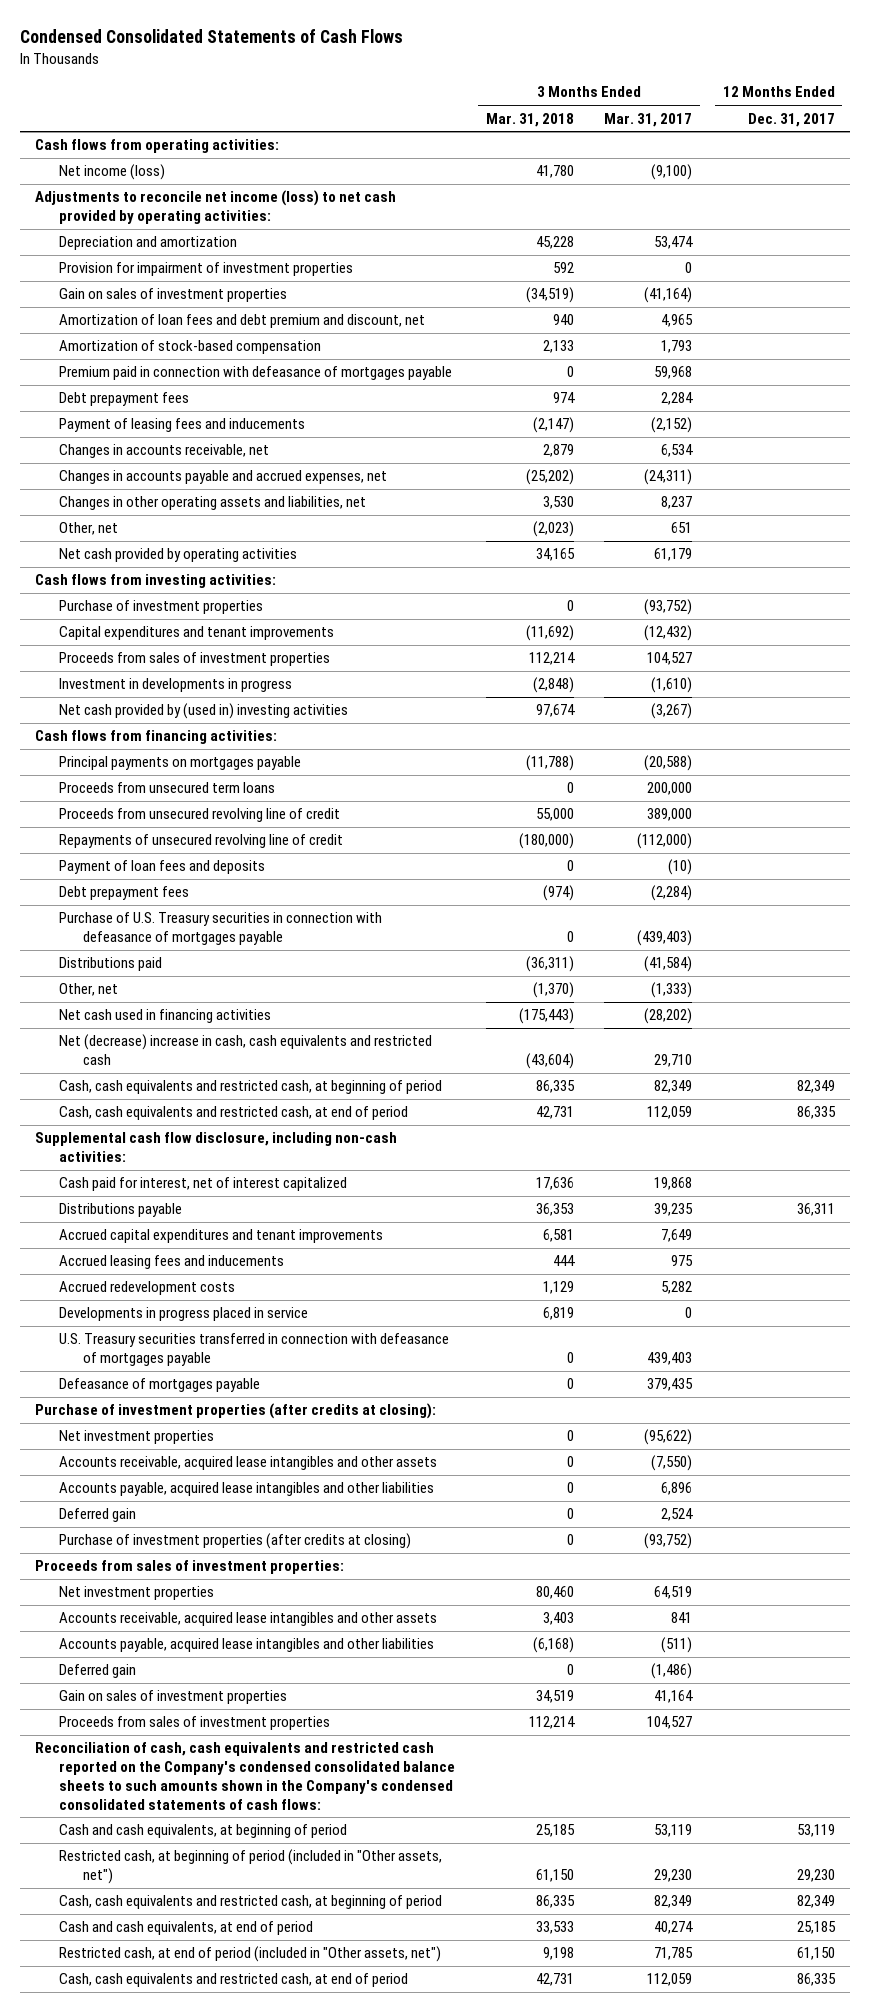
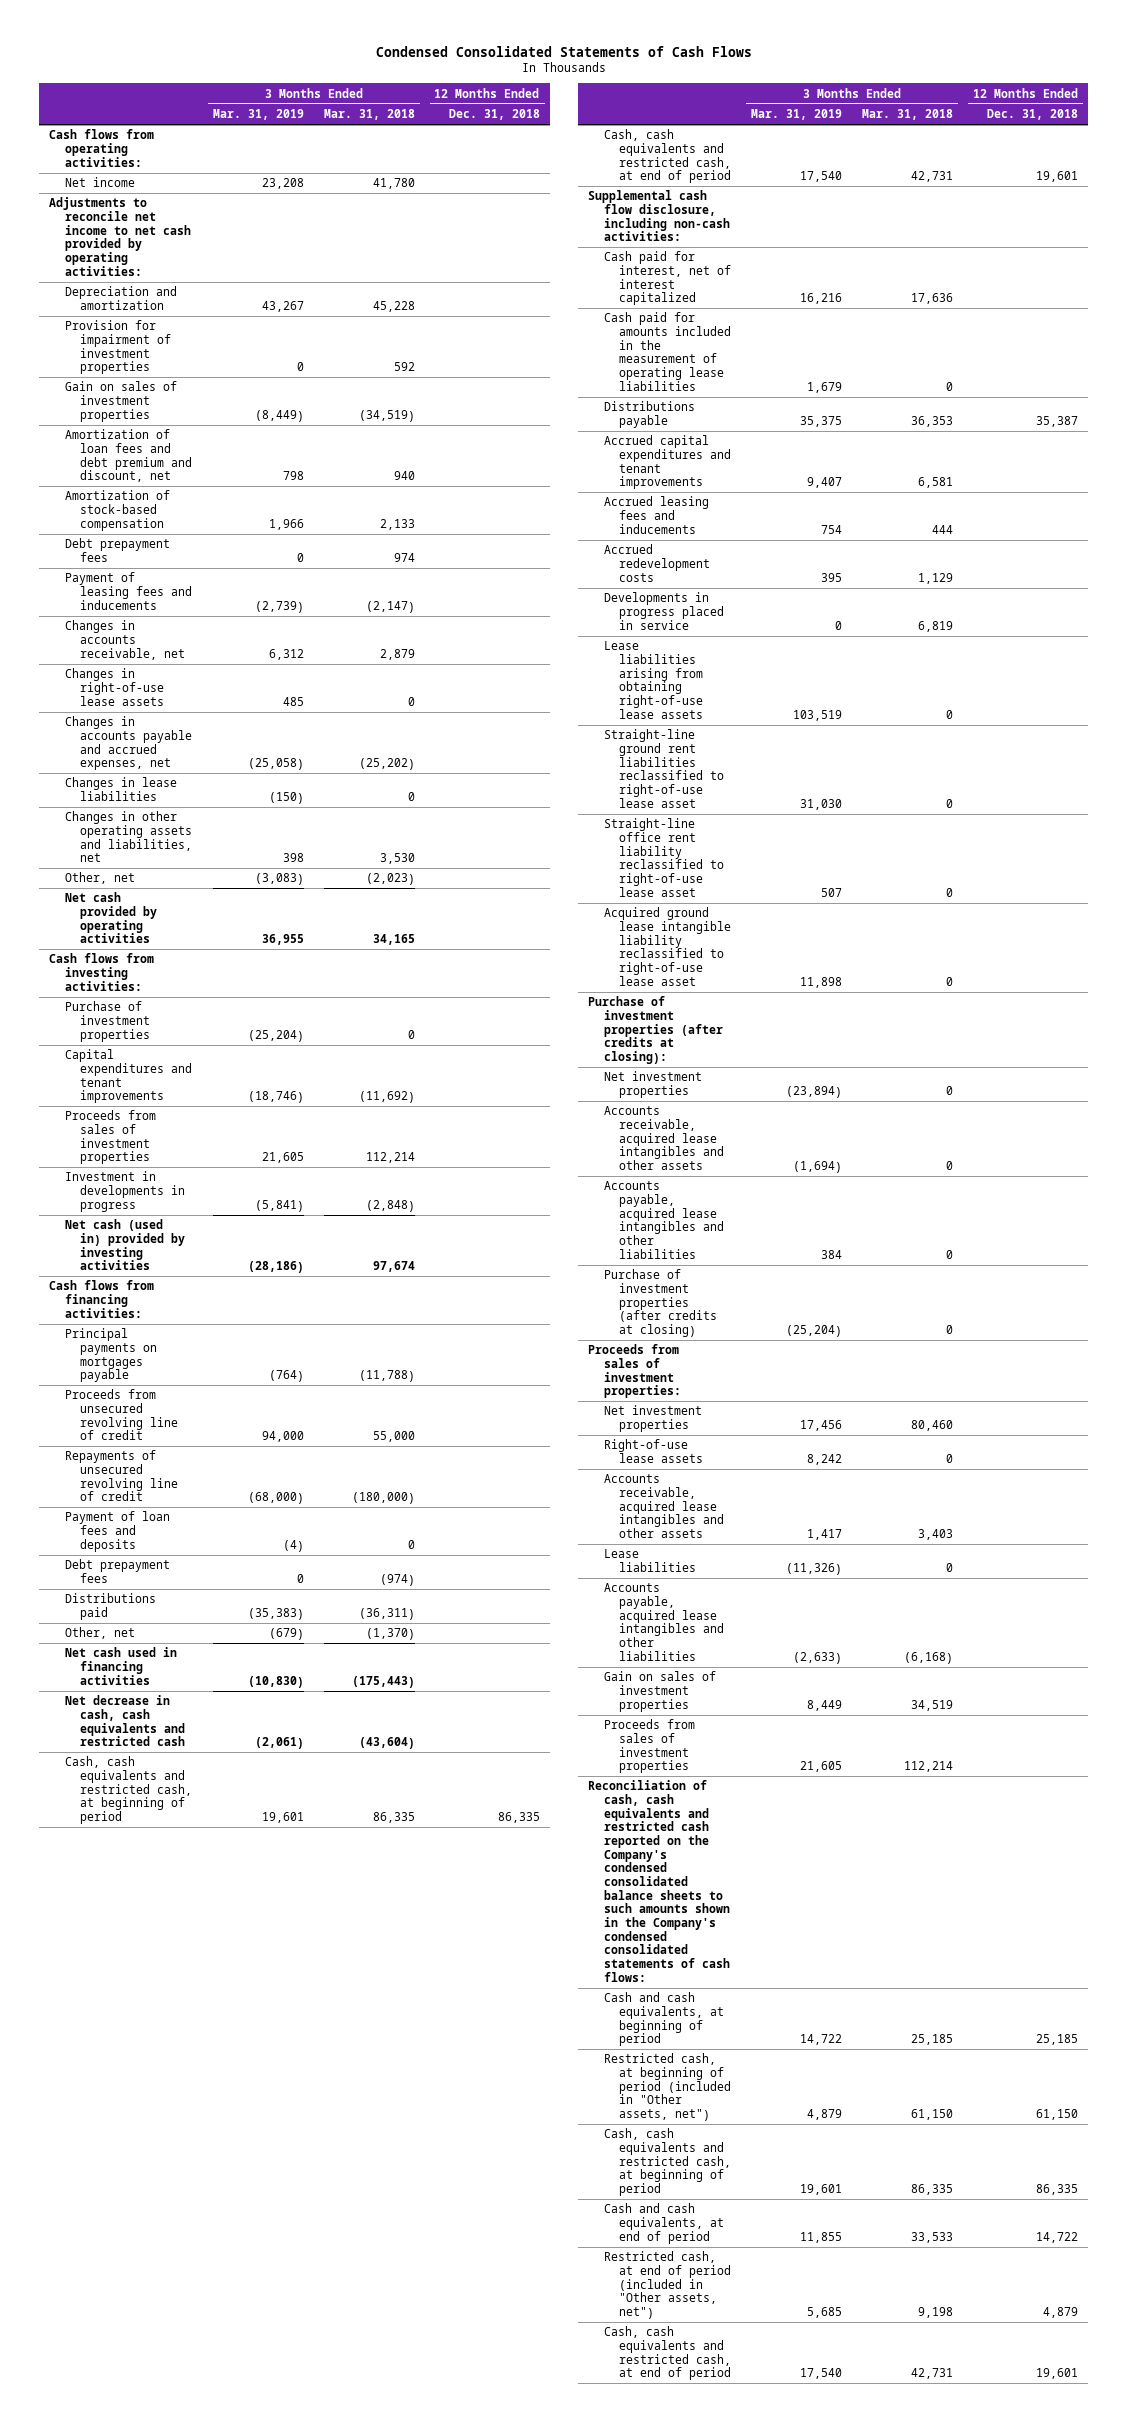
- | 3 Months Ended Mar. 31, 2018 | 3 Months Ended Mar. 31, 2017 | 12 Months Ended Dec. 31, 2017
+ | 3 Months Ended Mar. 31, 2019 | 3 Months Ended Mar. 31, 2018 | 12 Months Ended Dec. 31, 2018
- Net income (loss) | 41,780 | (9,100) |
- Adjustments to reconcile net income (loss) to net cash provided by operating activities:
+ Net income | 23,208 | 41,780 |
+ Adjustments to reconcile net income to net cash provided by operating activities:
- Premium paid in connection with defeasance of mortgages payable | 0 | 59,968 |
+ Changes in right-of-use lease assets | 485 | 0 |
+ Changes in lease liabilities | (150) | 0 |
- Net cash provided by (used in) investing activities | 97,674 | (3,267) |
+ Net cash (used in) provided by investing activities | (28,186) | 97,674 |
- Proceeds from unsecured term loans | 0 | 200,000 |
- Purchase of U.S. Treasury securities in connection with defeasance of mortgages payable | 0 | (439,403) |
- Net (decrease) increase in cash, cash equivalents and restricted cash | (43,604) | 29,710 |
+ Net decrease in cash, cash equivalents and restricted cash | (2,061) | (43,604) |
+ Cash paid for amounts included in the measurement of operating lease liabilities | 1,679 | 0 |
- U.S. Treasury securities transferred in connection with defeasance of mortgages payable | 0 | 439,403 |
- Defeasance of mortgages payable | 0 | 379,435 |
+ Lease liabilities arising from obtaining right-of-use lease assets | 103,519 | 0 |
+ Straight-line ground rent liabilities reclassified to right-of-use lease asset | 31,030 | 0 |
+ Straight-line office rent liability reclassified to right-of-use lease asset | 507 | 0 |
+ Acquired ground lease intangible liability reclassified to right-of-use lease asset | 11,898 | 0 |
- Deferred gain | 0 | 2,524 |
+ Right-of-use lease assets | 8,242 | 0 |
+ Lease liabilities | (11,326) | 0 |
- Deferred gain | 0 | (1,486) |

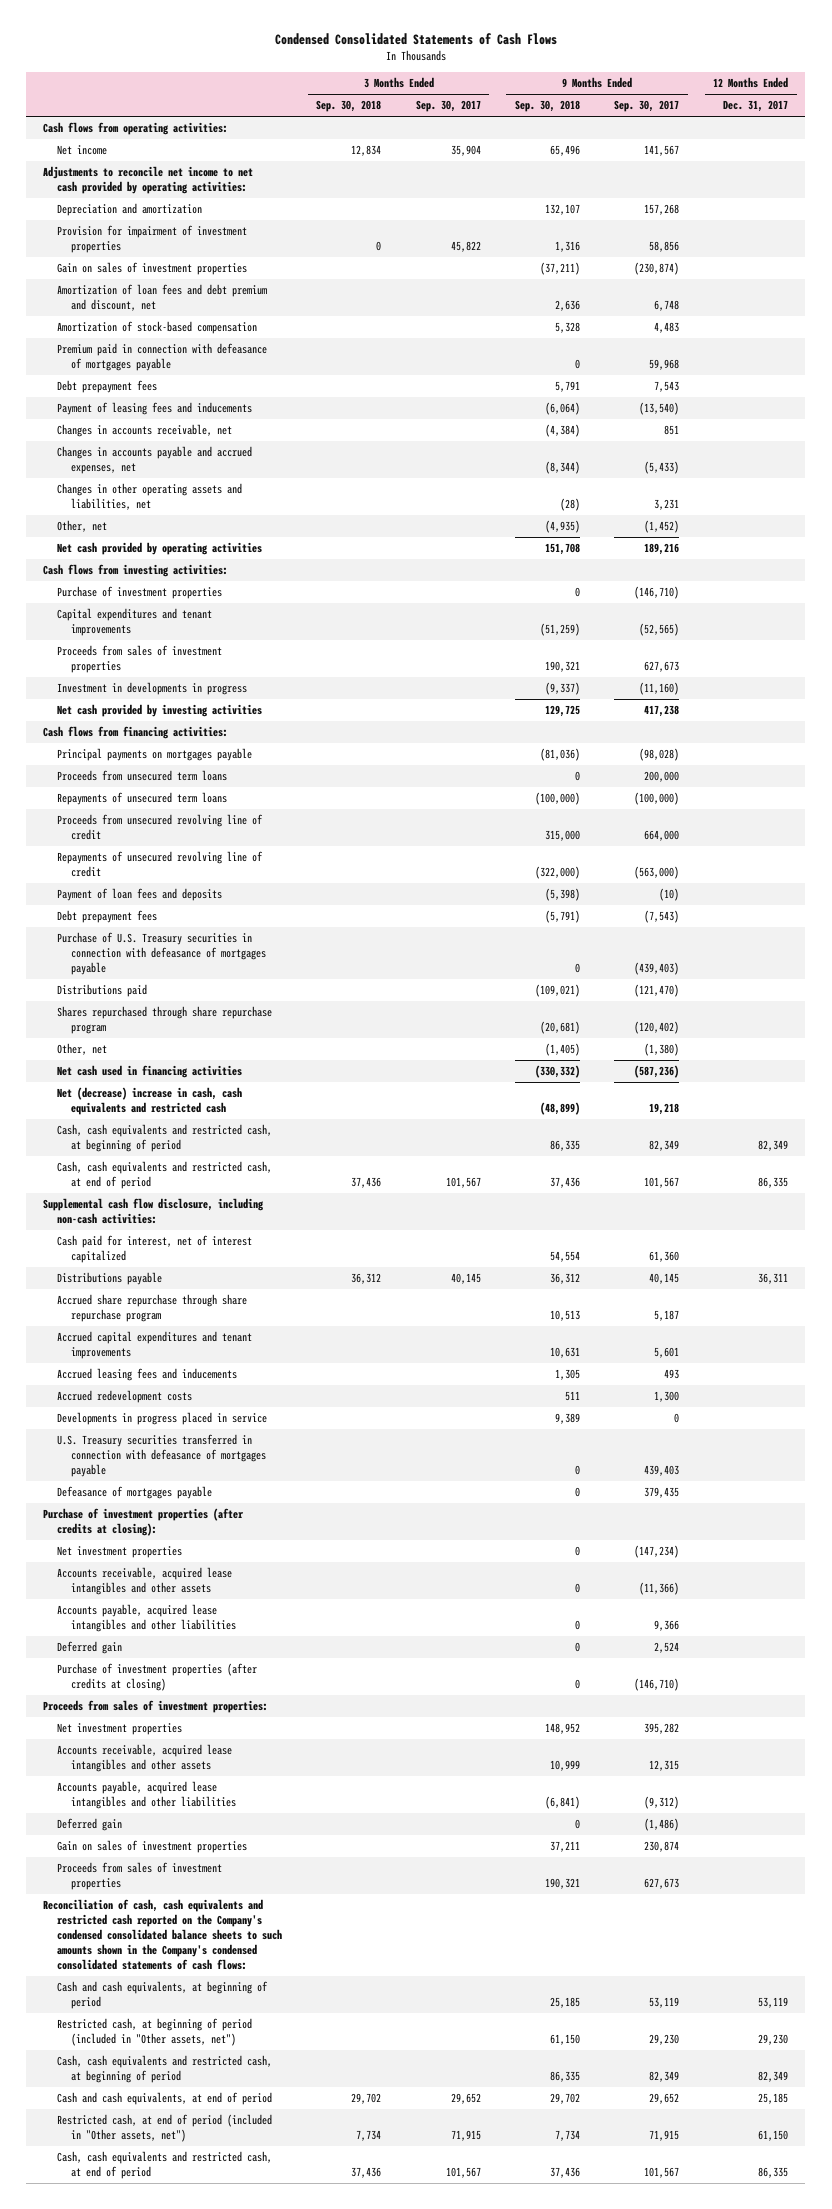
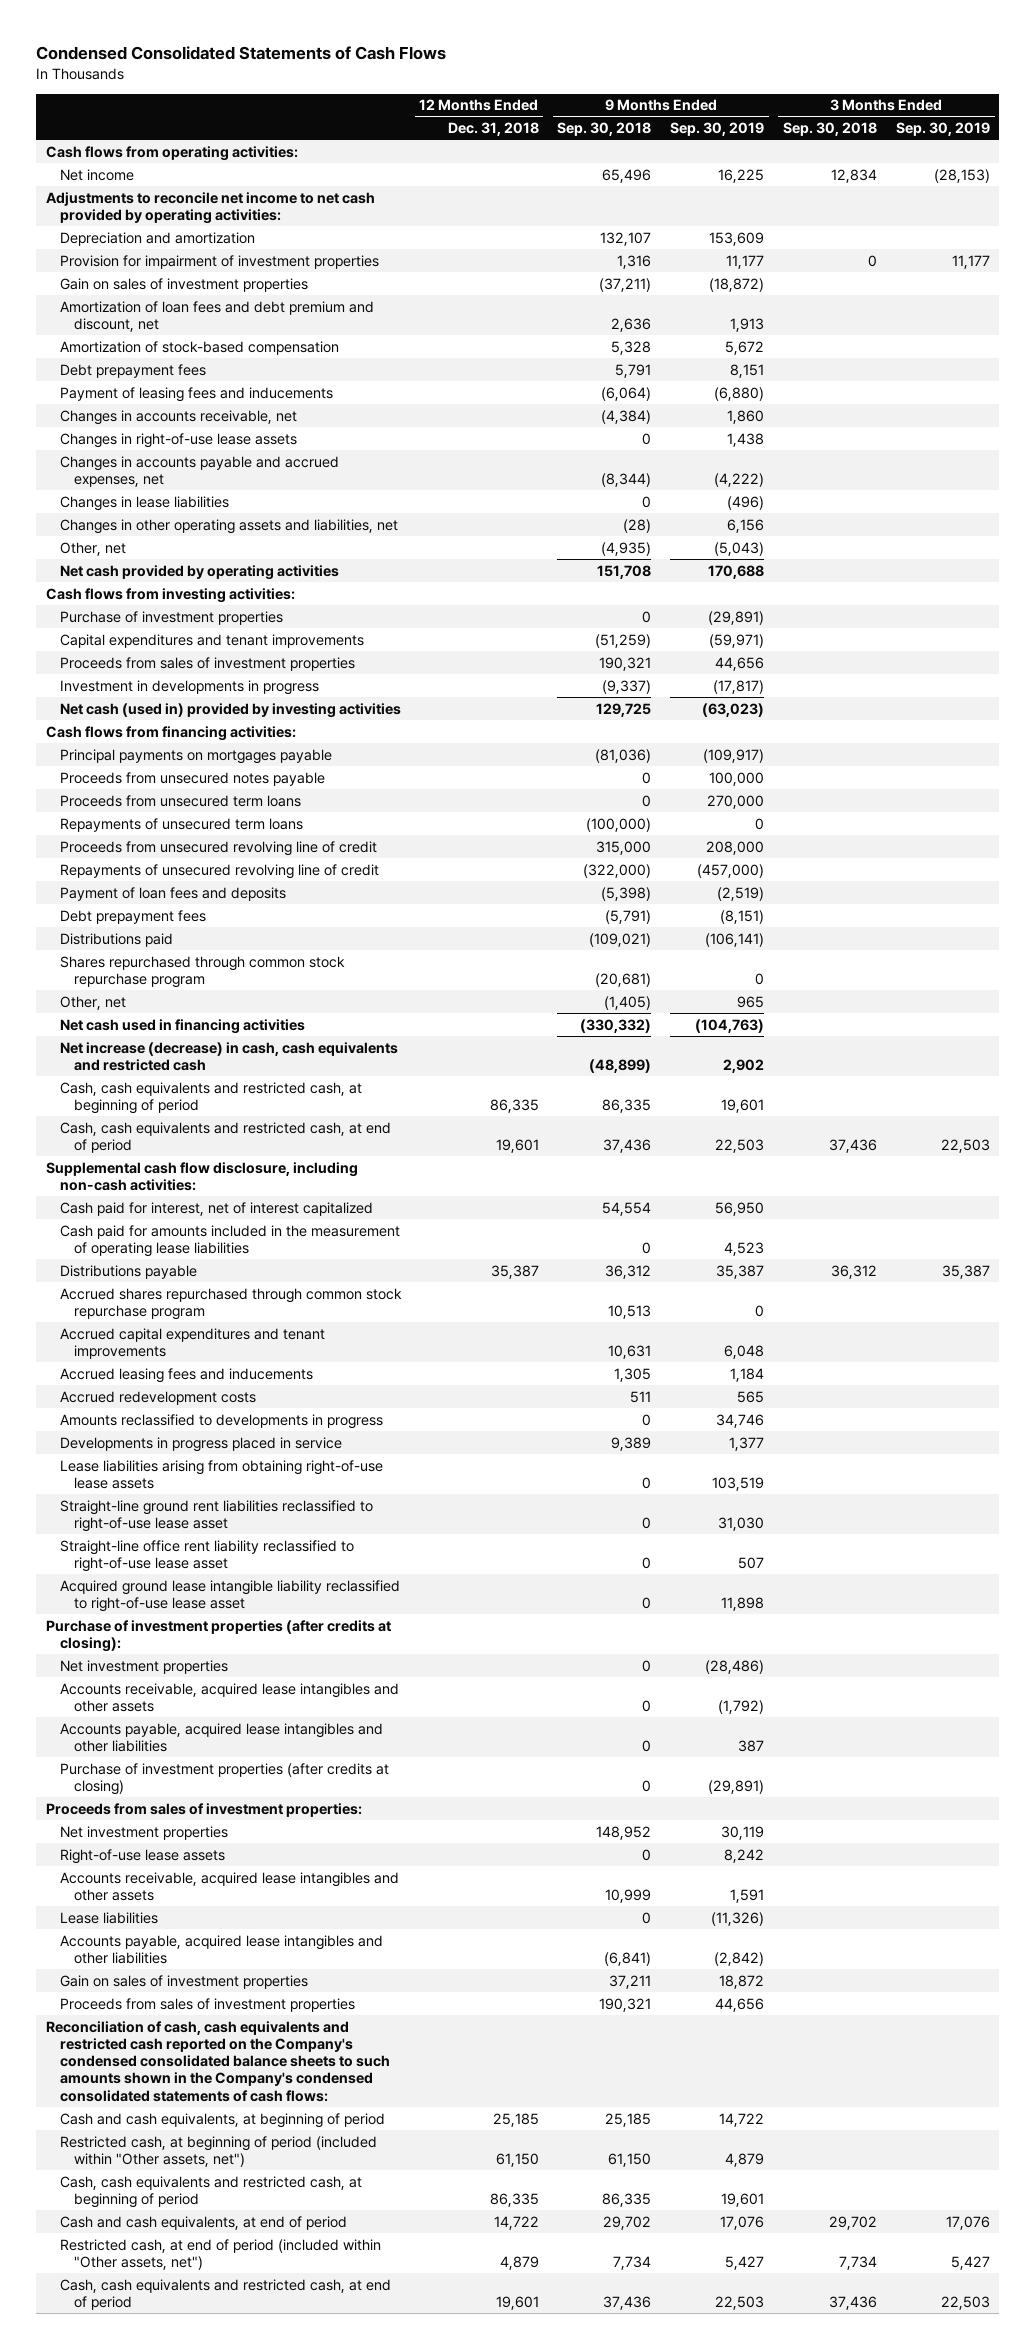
- | 3 Months Ended Sep. 30, 2018 | 3 Months Ended Sep. 30, 2017 | 9 Months Ended Sep. 30, 2018 | 9 Months Ended Sep. 30, 2017 | 12 Months Ended Dec. 31, 2017
+ | 12 Months Ended Dec. 31, 2018 | 9 Months Ended Sep. 30, 2018 | 9 Months Ended Sep. 30, 2019 | 3 Months Ended Sep. 30, 2018 | 3 Months Ended Sep. 30, 2019
- Premium paid in connection with defeasance of mortgages payable | | | 0 | 59,968 |
+ Changes in right-of-use lease assets | | 0 | 1,438 | |
+ Changes in lease liabilities | | 0 | (496) | |
- Net cash provided by investing activities | | | 129,725 | 417,238 |
+ Net cash (used in) provided by investing activities | | 129,725 | (63,023) | |
+ Proceeds from unsecured notes payable | | 0 | 100,000 | |
- Purchase of U.S. Treasury securities in connection with defeasance of mortgages payable | | | 0 | (439,403) |
- Shares repurchased through share repurchase program | | | (20,681) | (120,402) |
+ Shares repurchased through common stock repurchase program | | (20,681) | 0 | |
- Net (decrease) increase in cash, cash equivalents and restricted cash | | | (48,899) | 19,218 |
+ Net increase (decrease) in cash, cash equivalents and restricted cash | | (48,899) | 2,902 | |
+ Cash paid for amounts included in the measurement of operating lease liabilities | | 0 | 4,523 | |
- Accrued share repurchase through share repurchase program | | | 10,513 | 5,187 |
+ Accrued shares repurchased through common stock repurchase program | | 10,513 | 0 | |
+ Amounts reclassified to developments in progress | | 0 | 34,746 | |
- U.S. Treasury securities transferred in connection with defeasance of mortgages payable | | | 0 | 439,403 |
- Defeasance of mortgages payable | | | 0 | 379,435 |
+ Lease liabilities arising from obtaining right-of-use lease assets | | 0 | 103,519 | |
+ Straight-line ground rent liabilities reclassified to right-of-use lease asset | | 0 | 31,030 | |
+ Straight-line office rent liability reclassified to right-of-use lease asset | | 0 | 507 | |
+ Acquired ground lease intangible liability reclassified to right-of-use lease asset | | 0 | 11,898 | |
- Deferred gain | | | 0 | 2,524 |
+ Right-of-use lease assets | | 0 | 8,242 | |
+ Lease liabilities | | 0 | (11,326) | |
- Deferred gain | | | 0 | (1,486) |
- Restricted cash, at beginning of period (included in "Other assets, net") | | | 61,150 | 29,230 | 29,230
+ Restricted cash, at beginning of period (included within "Other assets, net") | 61,150 | 61,150 | 4,879 | |
- Restricted cash, at end of period (included in "Other assets, net") | 7,734 | 71,915 | 7,734 | 71,915 | 61,150
+ Restricted cash, at end of period (included within "Other assets, net") | 4,879 | 7,734 | 5,427 | 7,734 | 5,427

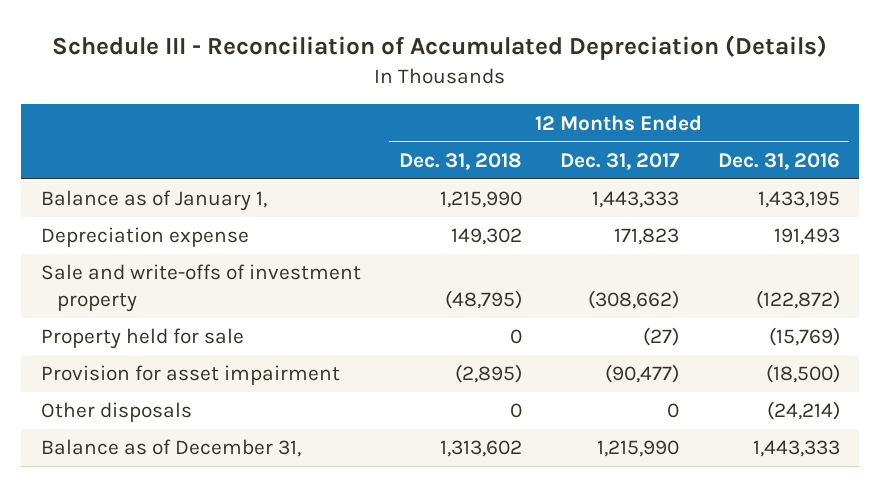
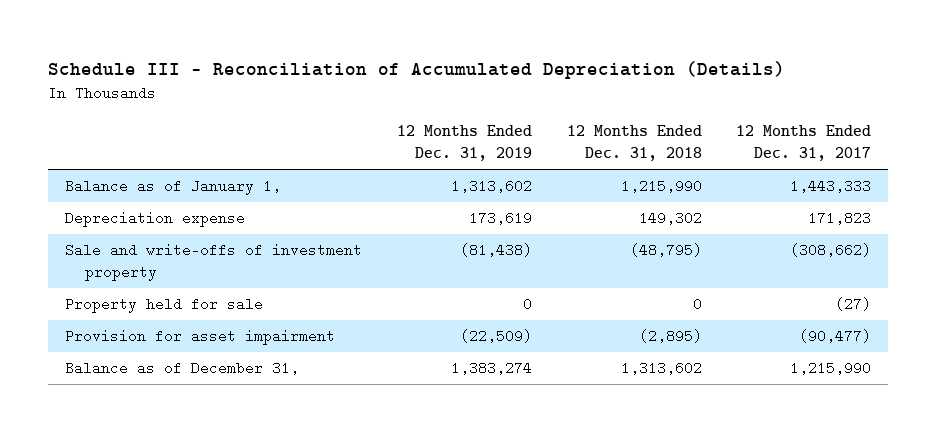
- | 12 Months Ended Dec. 31, 2018 | 12 Months Ended Dec. 31, 2017 | 12 Months Ended Dec. 31, 2016
+ | 12 Months Ended Dec. 31, 2019 | 12 Months Ended Dec. 31, 2018 | 12 Months Ended Dec. 31, 2017
- Other disposals | 0 | 0 | (24,214)

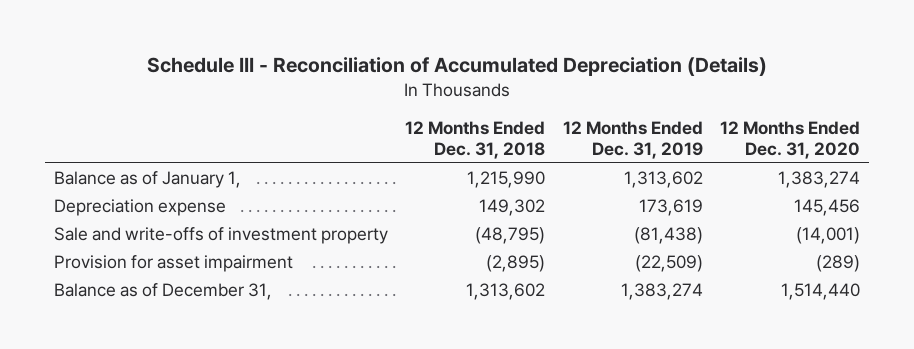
- | 12 Months Ended Dec. 31, 2019 | 12 Months Ended Dec. 31, 2018 | 12 Months Ended Dec. 31, 2017
+ | 12 Months Ended Dec. 31, 2018 | 12 Months Ended Dec. 31, 2019 | 12 Months Ended Dec. 31, 2020
- Property held for sale | 0 | 0 | (27)

